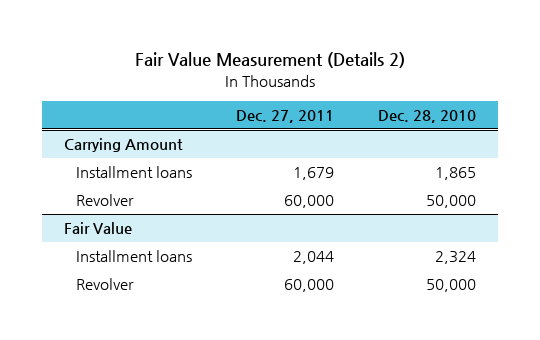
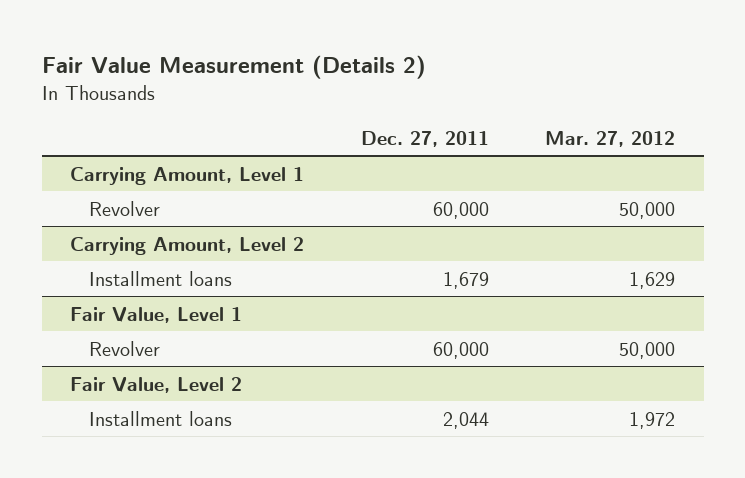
- | Dec. 27, 2011 | Dec. 28, 2010
+ | Dec. 27, 2011 | Mar. 27, 2012
- Carrying Amount
+ Carrying Amount, Level 1
+ Revolver | 60,000 | 50,000
+ Carrying Amount, Level 2
+ Fair Value, Level 1
- Fair Value
+ Fair Value, Level 2
- Revolver | 60,000 | 50,000

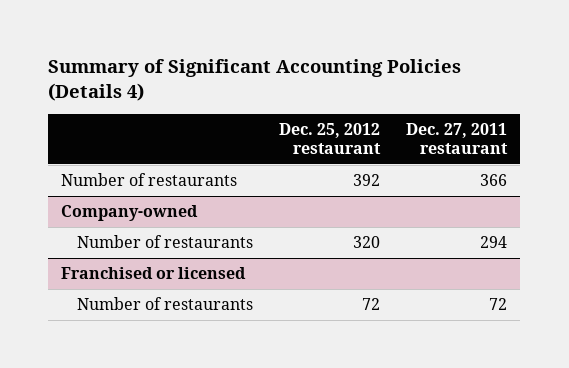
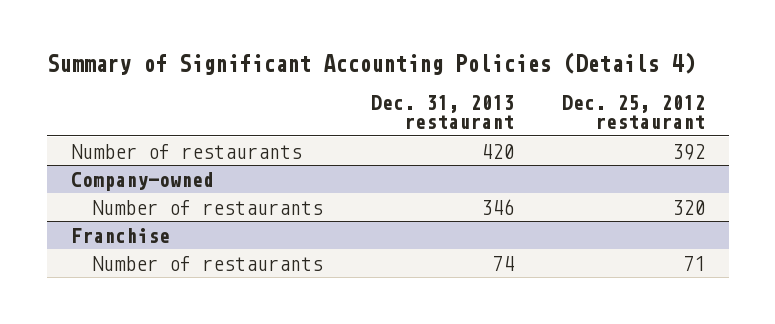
- | Dec. 25, 2012 restaurant | Dec. 27, 2011 restaurant
+ | Dec. 31, 2013 restaurant | Dec. 25, 2012 restaurant
- Franchised or licensed
- Number of restaurants | 72 | 72
+ Franchise
+ Number of restaurants | 74 | 71

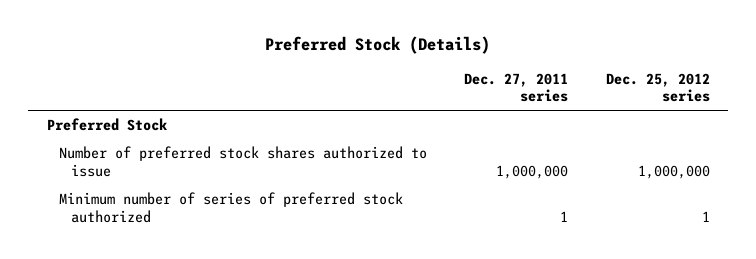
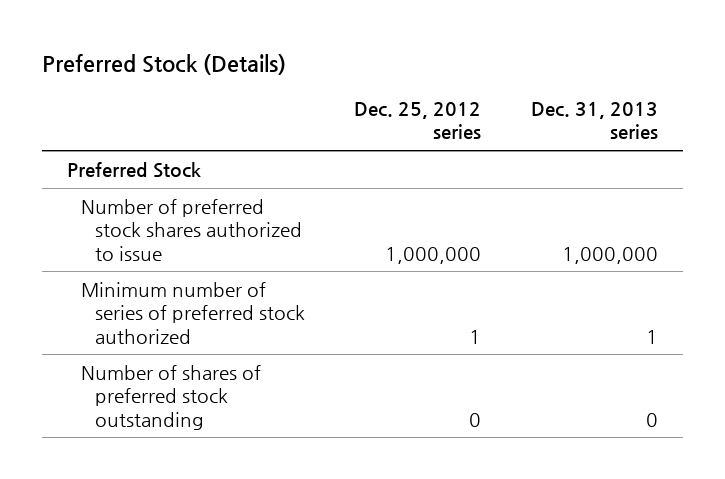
- | Dec. 27, 2011 series | Dec. 25, 2012 series
+ | Dec. 25, 2012 series | Dec. 31, 2013 series
+ Number of shares of preferred stock outstanding | 0 | 0

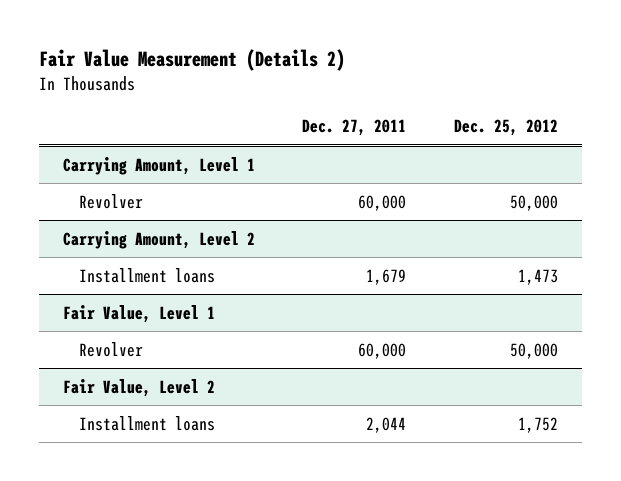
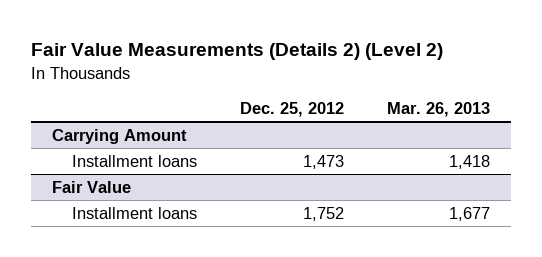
- Fair Value Measurement (Details 2)
+ Fair Value Measurements (Details 2) (Level 2)
- | Dec. 27, 2011 | Dec. 25, 2012
+ | Dec. 25, 2012 | Mar. 26, 2013
- Carrying Amount, Level 1
- Revolver | 60,000 | 50,000
- Carrying Amount, Level 2
+ Carrying Amount
- Fair Value, Level 1
- Revolver | 60,000 | 50,000
- Fair Value, Level 2
+ Fair Value

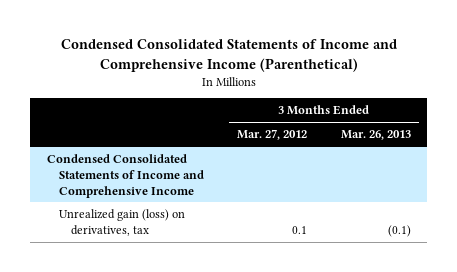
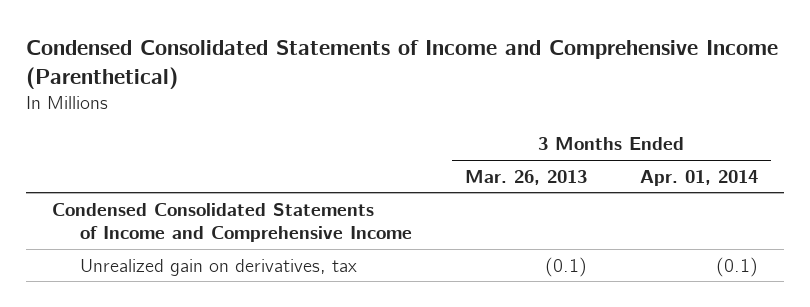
- | 3 Months Ended Mar. 27, 2012 | 3 Months Ended Mar. 26, 2013
+ | 3 Months Ended Mar. 26, 2013 | 3 Months Ended Apr. 01, 2014
- Unrealized gain (loss) on derivatives, tax | 0.1 | (0.1)
+ Unrealized gain on derivatives, tax | (0.1) | (0.1)

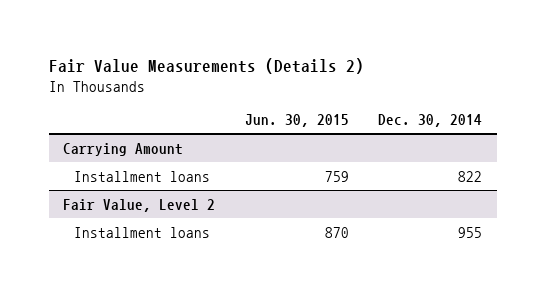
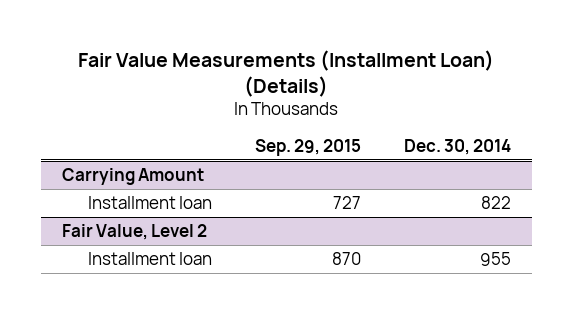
- Fair Value Measurements (Details 2)
+ Fair Value Measurements (Installment Loan) (Details)
- | Jun. 30, 2015 | Dec. 30, 2014
+ | Sep. 29, 2015 | Dec. 30, 2014
@ Carrying Amount
- Installment loans | 759 | 822
+ Installment loan | 727 | 822
@ Fair Value, Level 2
- Installment loans | 870 | 955
+ Installment loan | 870 | 955

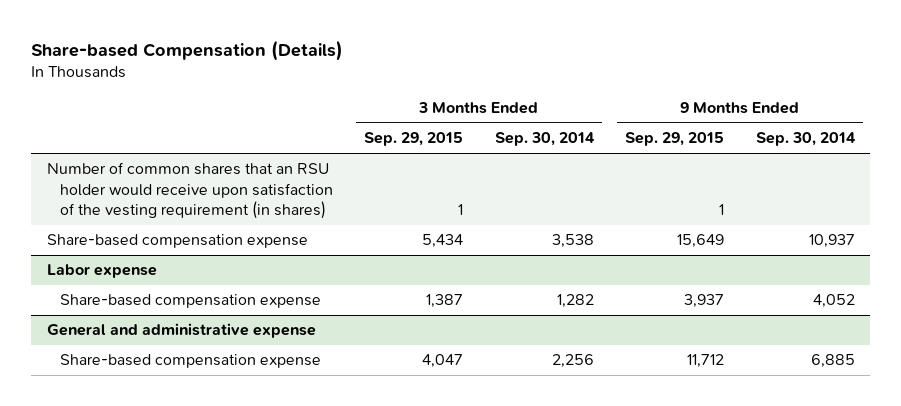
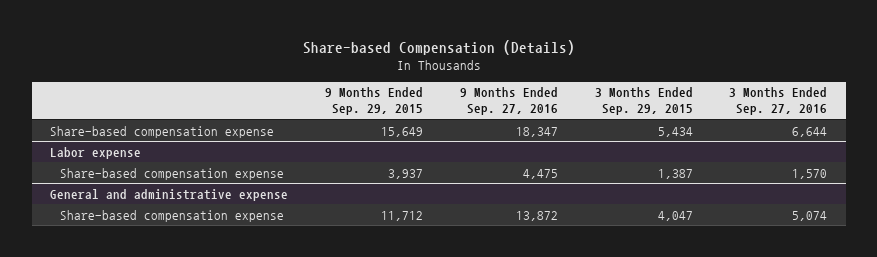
- | 3 Months Ended Sep. 29, 2015 | 3 Months Ended Sep. 30, 2014 | 9 Months Ended Sep. 29, 2015 | 9 Months Ended Sep. 30, 2014
+ | 9 Months Ended Sep. 29, 2015 | 9 Months Ended Sep. 27, 2016 | 3 Months Ended Sep. 29, 2015 | 3 Months Ended Sep. 27, 2016
- Number of common shares that an RSU holder would receive upon satisfaction of the vesting requirement (in shares) | 1 | | 1 |

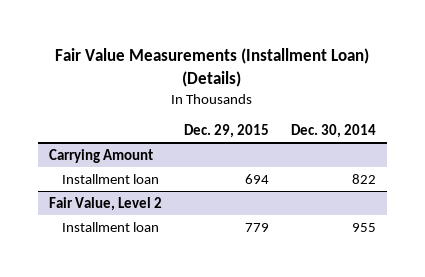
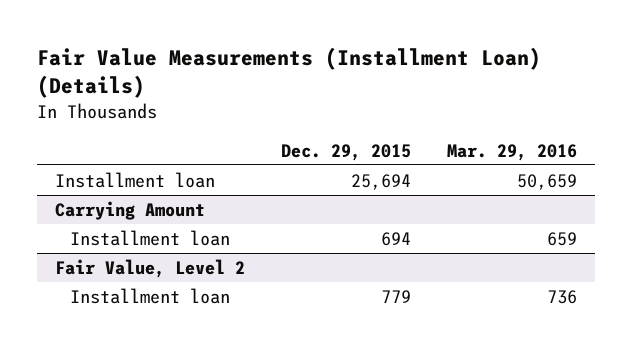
- | Dec. 29, 2015 | Dec. 30, 2014
+ | Dec. 29, 2015 | Mar. 29, 2016
+ Installment loan | 25,694 | 50,659

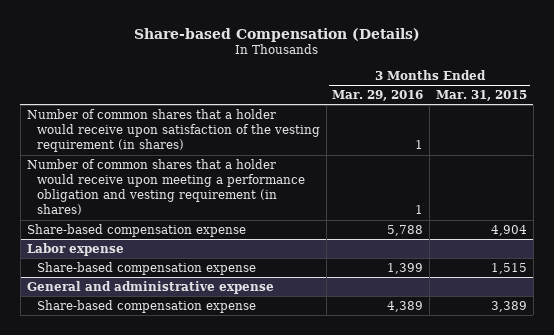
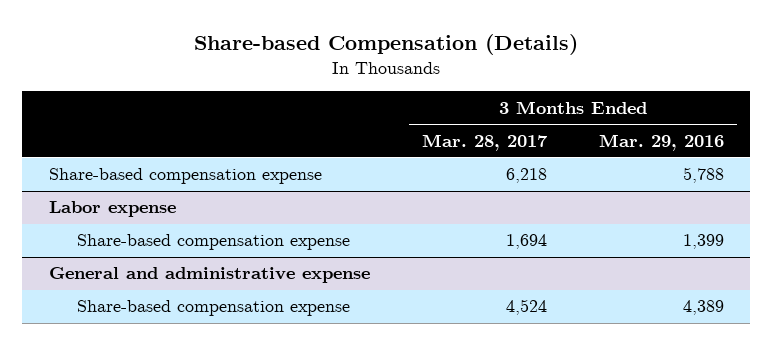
- | 3 Months Ended Mar. 29, 2016 | 3 Months Ended Mar. 31, 2015
+ | 3 Months Ended Mar. 28, 2017 | 3 Months Ended Mar. 29, 2016
- Number of common shares that a holder would receive upon satisfaction of the vesting requirement (in shares) | 1 |
- Number of common shares that a holder would receive upon meeting a performance obligation and vesting requirement (in shares) | 1 |

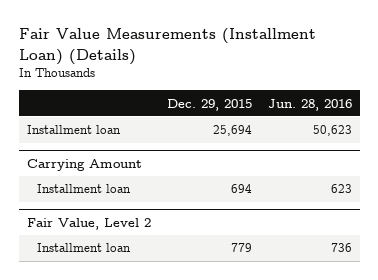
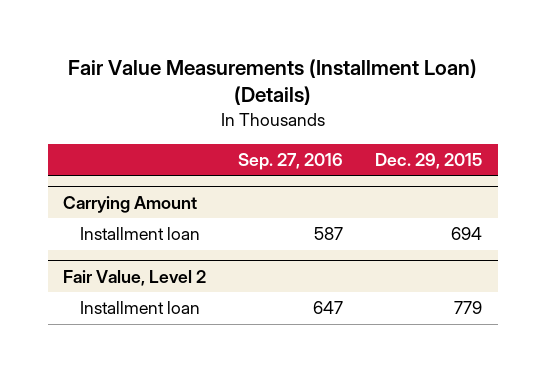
- | Dec. 29, 2015 | Jun. 28, 2016
+ | Sep. 27, 2016 | Dec. 29, 2015
- Installment loan | 25,694 | 50,623

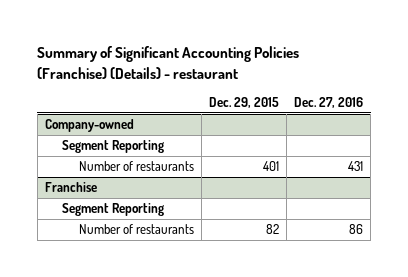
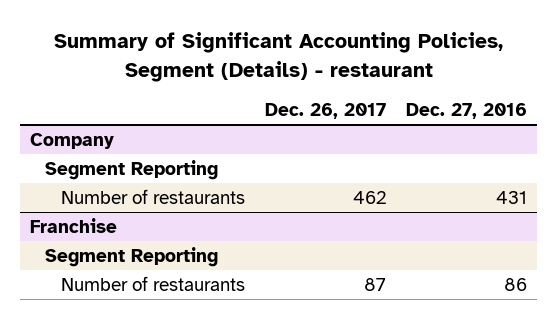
- Summary of Significant Accounting Policies (Franchise) (Details) - restaurant
+ Summary of Significant Accounting Policies, Segment (Details) - restaurant
- | Dec. 29, 2015 | Dec. 27, 2016
+ | Dec. 26, 2017 | Dec. 27, 2016
- Company-owned
+ Company

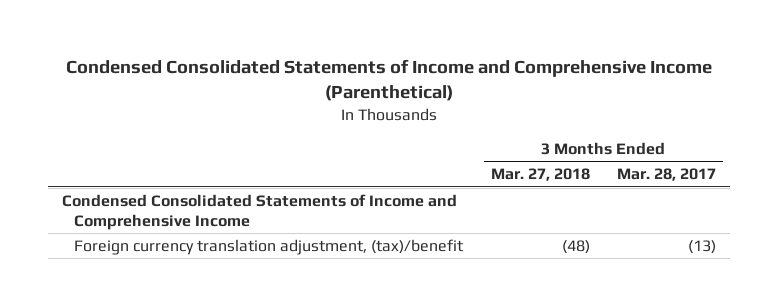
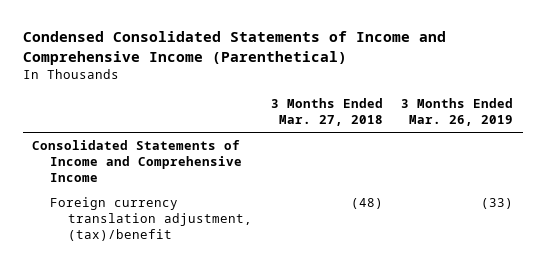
- | 3 Months Ended Mar. 27, 2018 | 3 Months Ended Mar. 28, 2017
+ | 3 Months Ended Mar. 27, 2018 | 3 Months Ended Mar. 26, 2019
- Condensed Consolidated Statements of Income and Comprehensive Income
+ Consolidated Statements of Income and Comprehensive Income

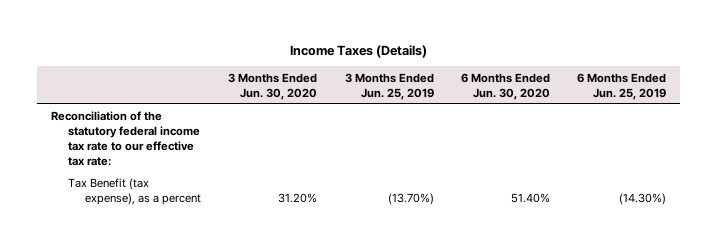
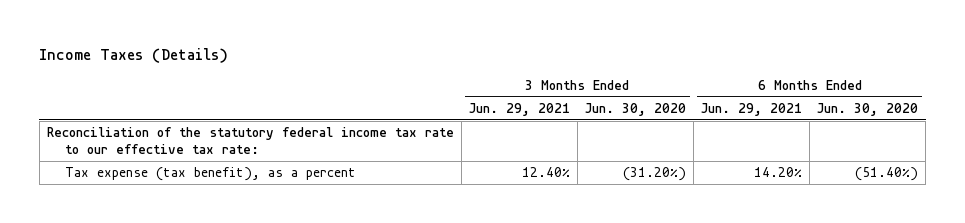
- | 3 Months Ended Jun. 30, 2020 | 3 Months Ended Jun. 25, 2019 | 6 Months Ended Jun. 30, 2020 | 6 Months Ended Jun. 25, 2019
+ | 3 Months Ended Jun. 29, 2021 | 3 Months Ended Jun. 30, 2020 | 6 Months Ended Jun. 29, 2021 | 6 Months Ended Jun. 30, 2020
- Tax Benefit (tax expense), as a percent | 31.20% | (13.70%) | 51.40% | (14.30%)
+ Tax expense (tax benefit), as a percent | 12.40% | (31.20%) | 14.20% | (51.40%)

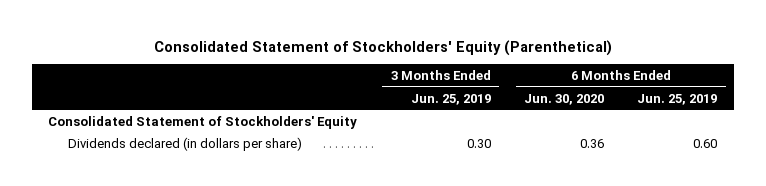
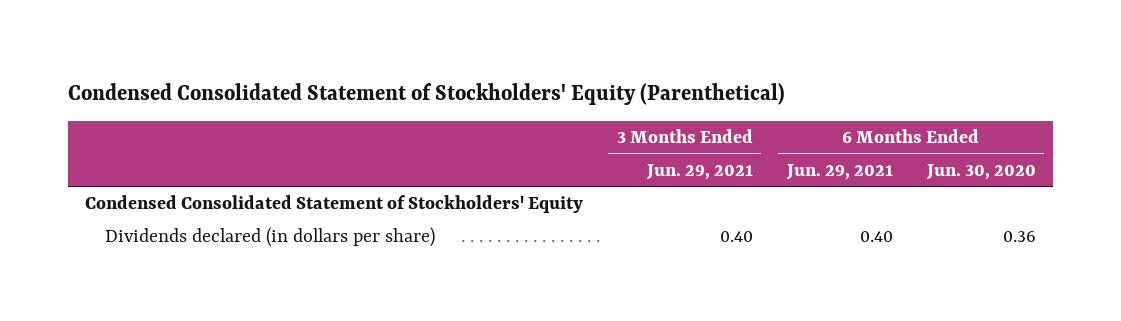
- Consolidated Statement of Stockholders' Equity (Parenthetical)
+ Condensed Consolidated Statement of Stockholders' Equity (Parenthetical)
- | 3 Months Ended Jun. 25, 2019 | 6 Months Ended Jun. 30, 2020 | 6 Months Ended Jun. 25, 2019
+ | 3 Months Ended Jun. 29, 2021 | 6 Months Ended Jun. 29, 2021 | 6 Months Ended Jun. 30, 2020
- Consolidated Statement of Stockholders' Equity
+ Condensed Consolidated Statement of Stockholders' Equity

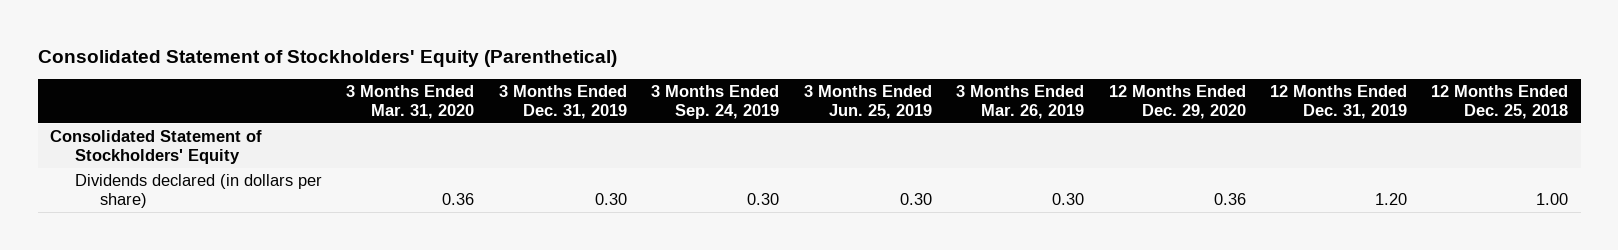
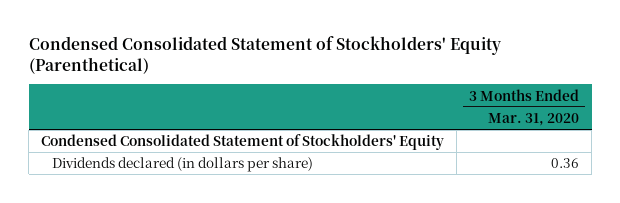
- Consolidated Statement of Stockholders' Equity (Parenthetical)
+ Condensed Consolidated Statement of Stockholders' Equity (Parenthetical)
- | 3 Months Ended Mar. 31, 2020 | 3 Months Ended Dec. 31, 2019 | 3 Months Ended Sep. 24, 2019 | 3 Months Ended Jun. 25, 2019 | 3 Months Ended Mar. 26, 2019 | 12 Months Ended Dec. 29, 2020 | 12 Months Ended Dec. 31, 2019 | 12 Months Ended Dec. 25, 2018
+ | 3 Months Ended Mar. 31, 2020
- Consolidated Statement of Stockholders' Equity
+ Condensed Consolidated Statement of Stockholders' Equity

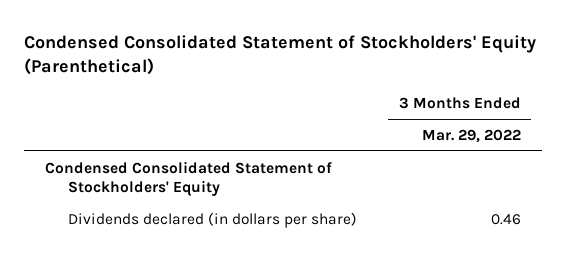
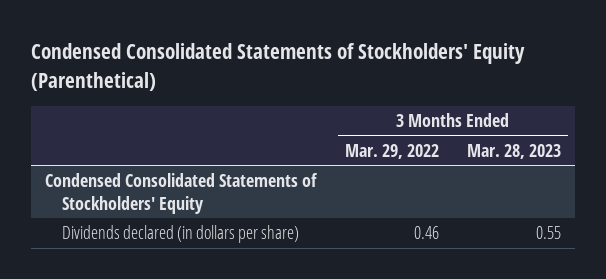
- Condensed Consolidated Statement of Stockholders' Equity (Parenthetical)
+ Condensed Consolidated Statements of Stockholders' Equity (Parenthetical)
- | 3 Months Ended Mar. 29, 2022
+ | 3 Months Ended Mar. 29, 2022 | 3 Months Ended Mar. 28, 2023
- Condensed Consolidated Statement of Stockholders' Equity
+ Condensed Consolidated Statements of Stockholders' Equity

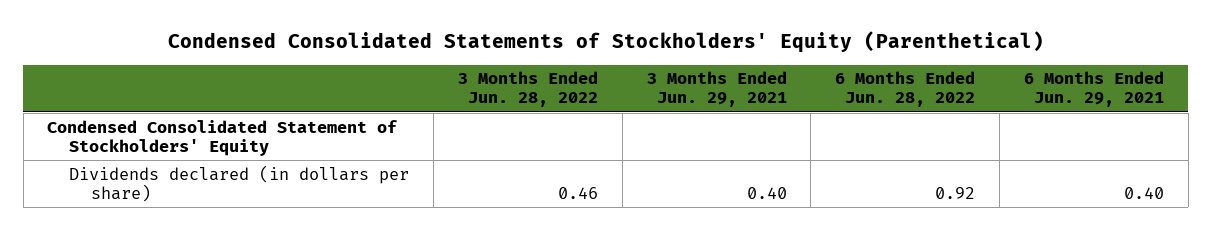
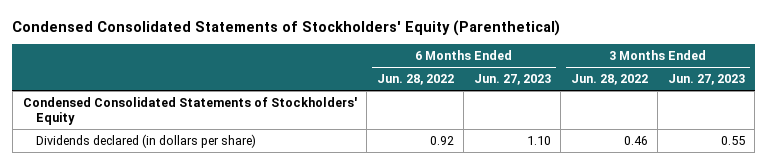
- | 3 Months Ended Jun. 28, 2022 | 3 Months Ended Jun. 29, 2021 | 6 Months Ended Jun. 28, 2022 | 6 Months Ended Jun. 29, 2021
+ | 6 Months Ended Jun. 28, 2022 | 6 Months Ended Jun. 27, 2023 | 3 Months Ended Jun. 28, 2022 | 3 Months Ended Jun. 27, 2023
- Condensed Consolidated Statement of Stockholders' Equity
+ Condensed Consolidated Statements of Stockholders' Equity

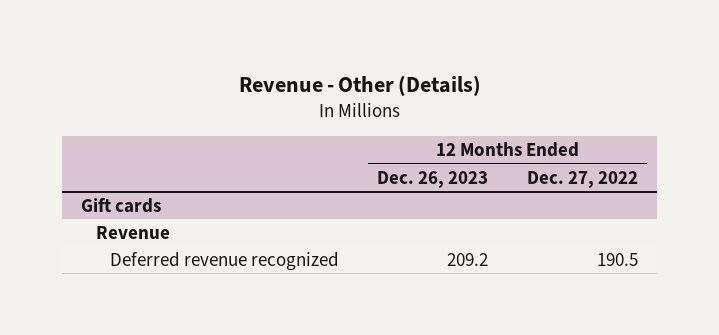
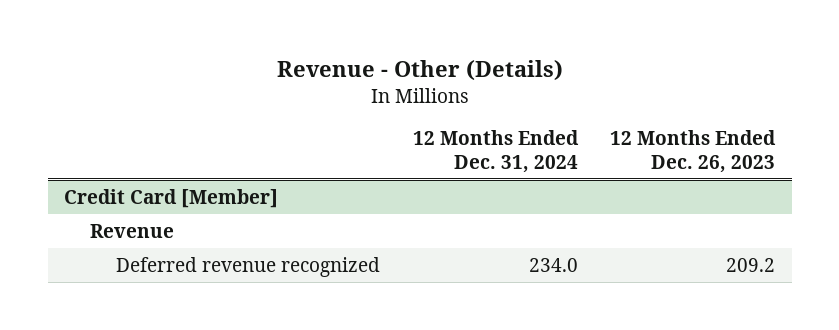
- | 12 Months Ended Dec. 26, 2023 | 12 Months Ended Dec. 27, 2022
+ | 12 Months Ended Dec. 31, 2024 | 12 Months Ended Dec. 26, 2023
- Gift cards
+ Credit Card [Member]

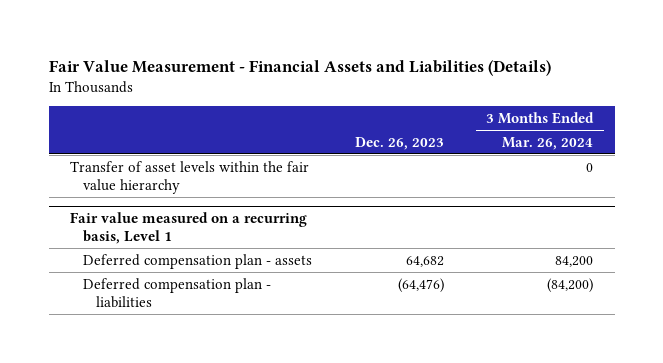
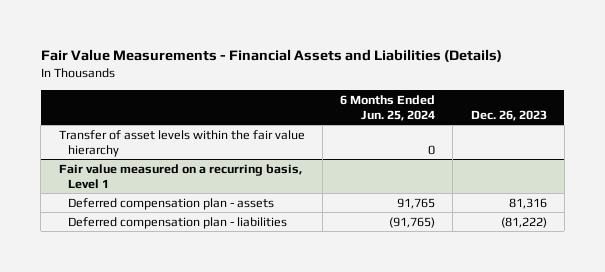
- Fair Value Measurement - Financial Assets and Liabilities (Details)
+ Fair Value Measurements - Financial Assets and Liabilities (Details)
- | Dec. 26, 2023 | 3 Months Ended Mar. 26, 2024
+ | 6 Months Ended Jun. 25, 2024 | Dec. 26, 2023
@ Fair value measured on a recurring basis, Level 1
- Deferred compensation plan - assets | 64,682 | 84,200
- Deferred compensation plan - liabilities | (64,476) | (84,200)
+ Deferred compensation plan - assets | 91,765 | 81,316
+ Deferred compensation plan - liabilities | (91,765) | (81,222)

